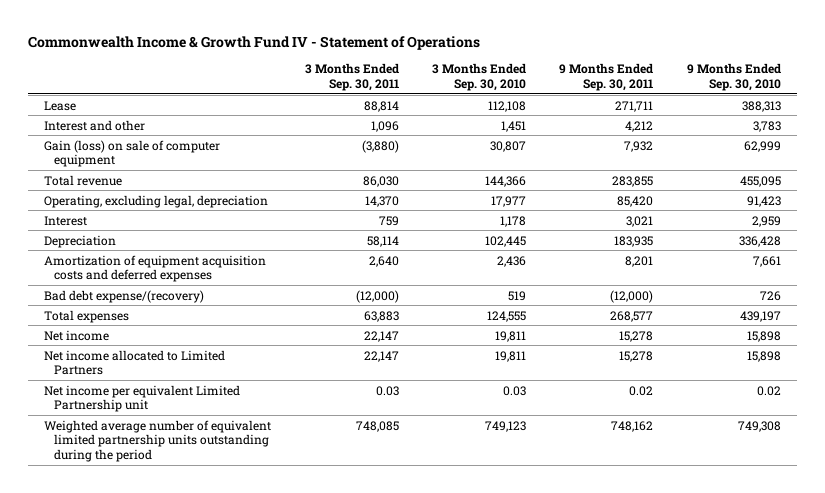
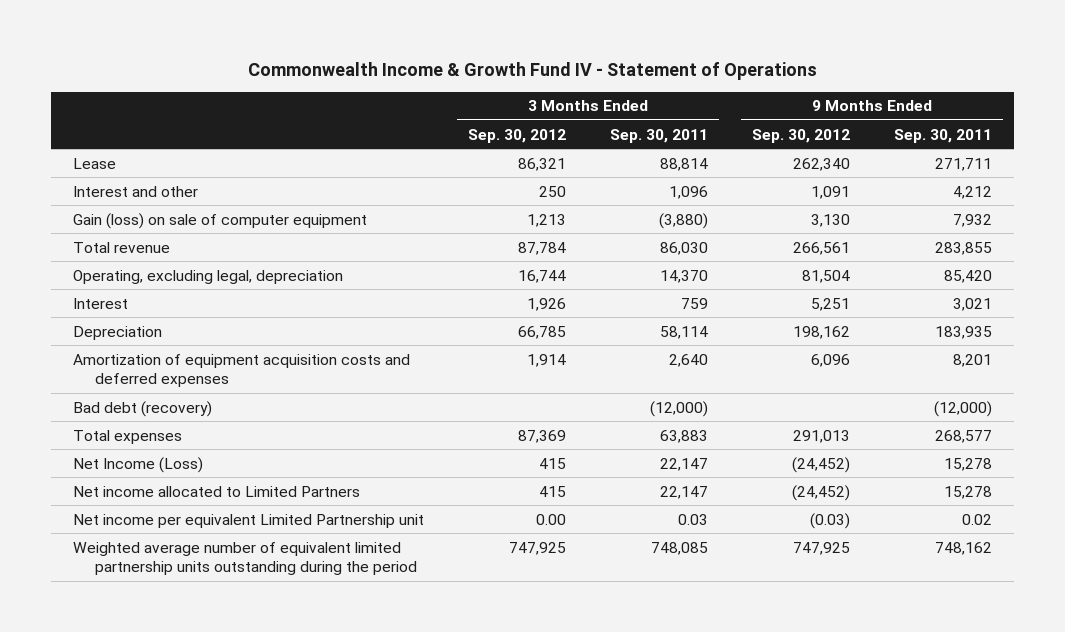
- | 3 Months Ended Sep. 30, 2011 | 3 Months Ended Sep. 30, 2010 | 9 Months Ended Sep. 30, 2011 | 9 Months Ended Sep. 30, 2010
+ | 3 Months Ended Sep. 30, 2012 | 3 Months Ended Sep. 30, 2011 | 9 Months Ended Sep. 30, 2012 | 9 Months Ended Sep. 30, 2011
- Bad debt expense/(recovery) | (12,000) | 519 | (12,000) | 726
+ Bad debt (recovery) | | (12,000) | | (12,000)
- Net income | 22,147 | 19,811 | 15,278 | 15,898
+ Net Income (Loss) | 415 | 22,147 | (24,452) | 15,278

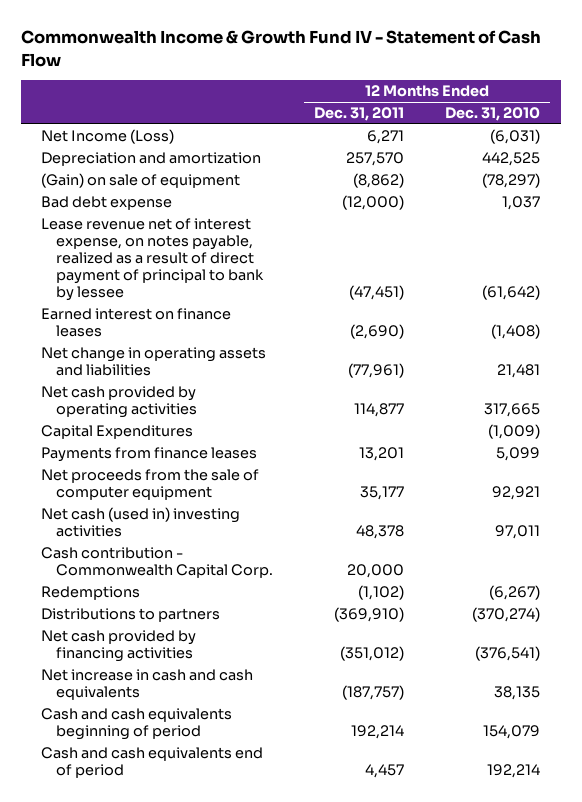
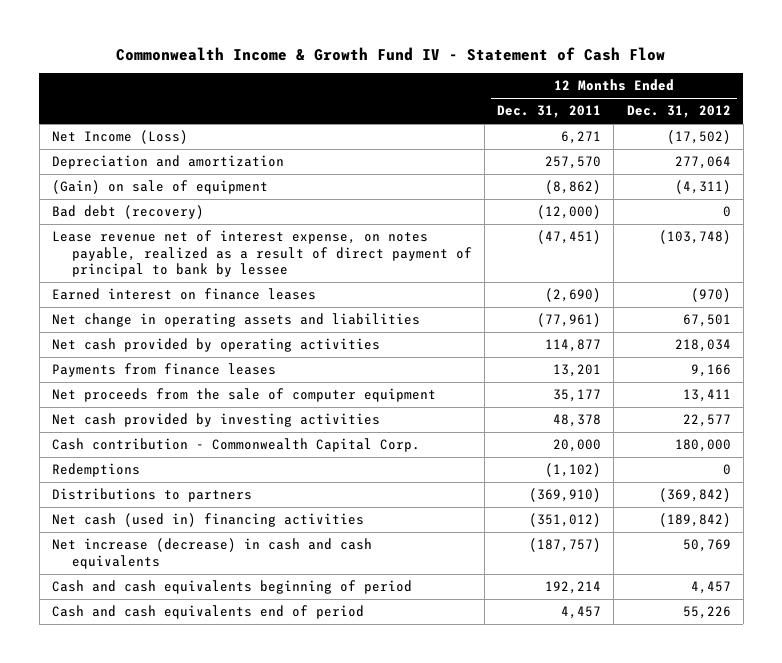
- | 12 Months Ended Dec. 31, 2011 | 12 Months Ended Dec. 31, 2010
+ | 12 Months Ended Dec. 31, 2011 | 12 Months Ended Dec. 31, 2012
- Bad debt expense | (12,000) | 1,037
+ Bad debt (recovery) | (12,000) | 0
- Capital Expenditures | | (1,009)
- Net cash (used in) investing activities | 48,378 | 97,011
+ Net cash provided by investing activities | 48,378 | 22,577
- Net cash provided by financing activities | (351,012) | (376,541)
- Net increase in cash and cash equivalents | (187,757) | 38,135
+ Net cash (used in) financing activities | (351,012) | (189,842)
+ Net increase (decrease) in cash and cash equivalents | (187,757) | 50,769

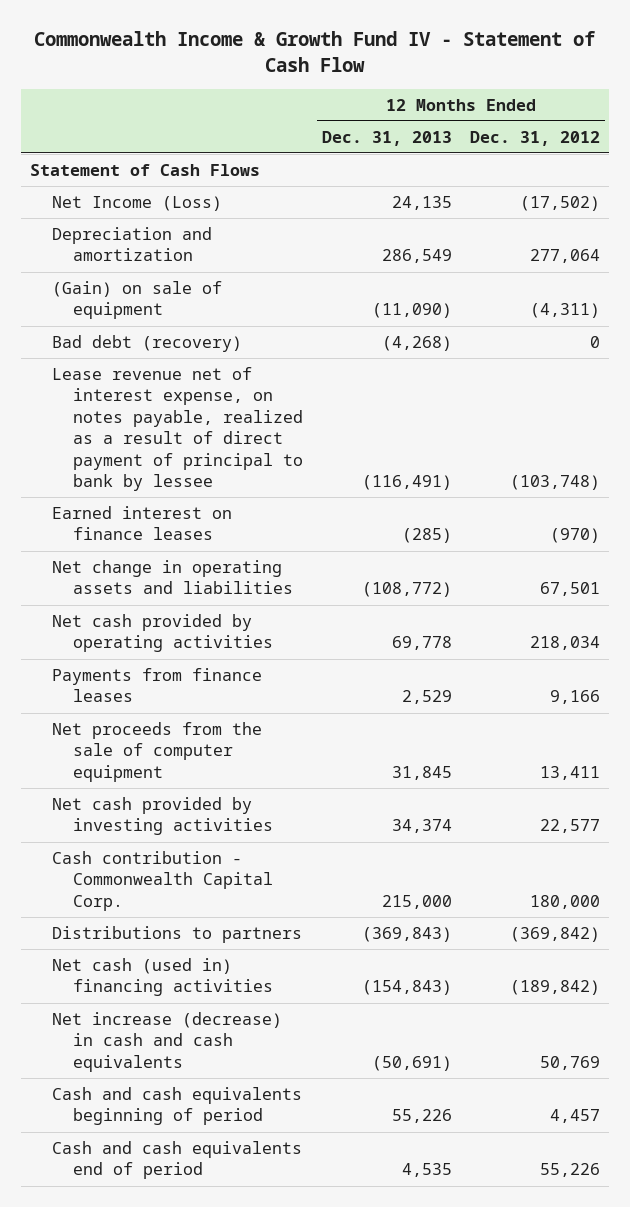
- | 12 Months Ended Dec. 31, 2011 | 12 Months Ended Dec. 31, 2012
+ | 12 Months Ended Dec. 31, 2013 | 12 Months Ended Dec. 31, 2012
+ Statement of Cash Flows
- Redemptions | (1,102) | 0

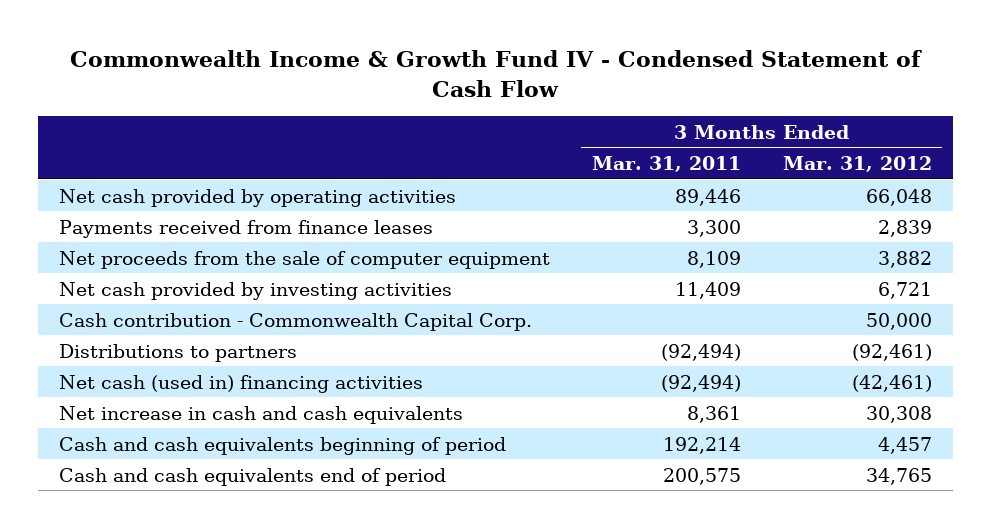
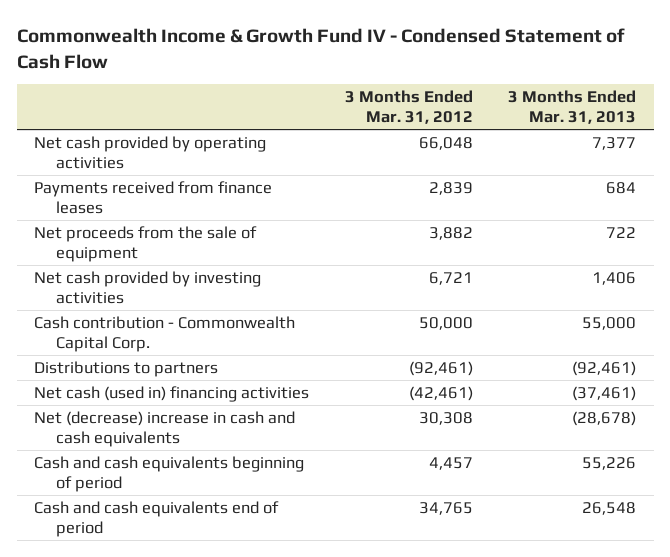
- | 3 Months Ended Mar. 31, 2011 | 3 Months Ended Mar. 31, 2012
+ | 3 Months Ended Mar. 31, 2012 | 3 Months Ended Mar. 31, 2013
- Net proceeds from the sale of computer equipment | 8,109 | 3,882
+ Net proceeds from the sale of equipment | 3,882 | 722
- Net increase in cash and cash equivalents | 8,361 | 30,308
+ Net (decrease) increase in cash and cash equivalents | 30,308 | (28,678)

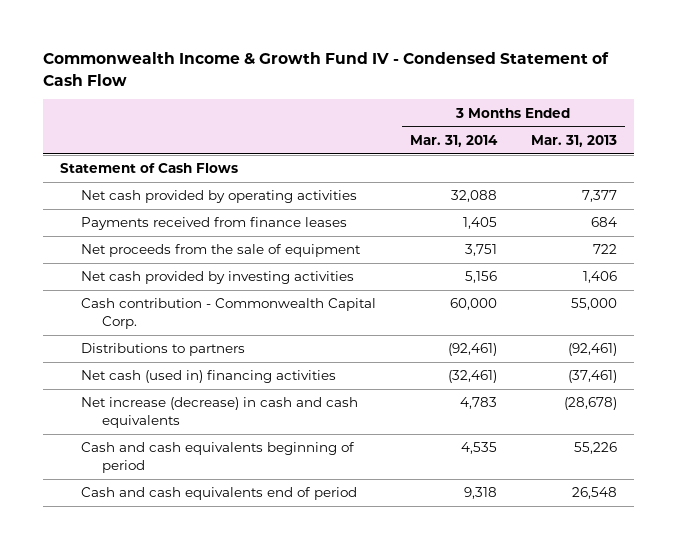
- | 3 Months Ended Mar. 31, 2012 | 3 Months Ended Mar. 31, 2013
+ | 3 Months Ended Mar. 31, 2014 | 3 Months Ended Mar. 31, 2013
+ Statement of Cash Flows
- Net (decrease) increase in cash and cash equivalents | 30,308 | (28,678)
+ Net increase (decrease) in cash and cash equivalents | 4,783 | (28,678)

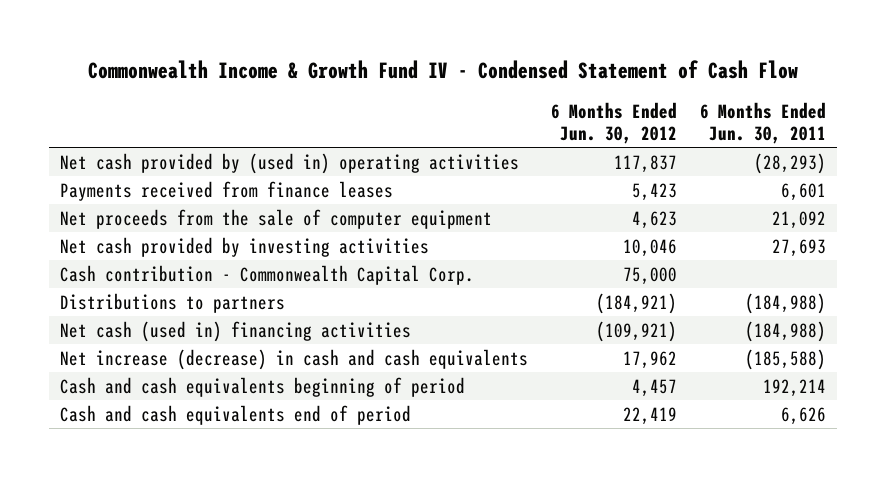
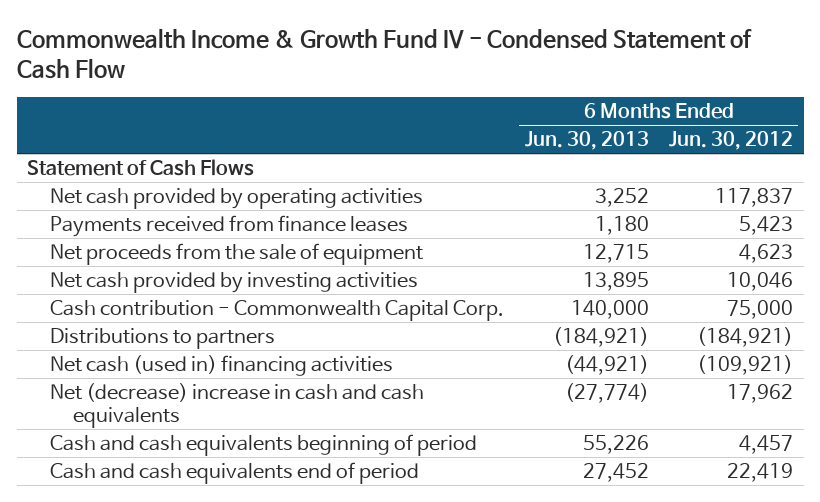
- | 6 Months Ended Jun. 30, 2012 | 6 Months Ended Jun. 30, 2011
+ | 6 Months Ended Jun. 30, 2013 | 6 Months Ended Jun. 30, 2012
- Net cash provided by (used in) operating activities | 117,837 | (28,293)
+ Statement of Cash Flows
+ Net cash provided by operating activities | 3,252 | 117,837
- Net proceeds from the sale of computer equipment | 4,623 | 21,092
+ Net proceeds from the sale of equipment | 12,715 | 4,623
- Net increase (decrease) in cash and cash equivalents | 17,962 | (185,588)
+ Net (decrease) increase in cash and cash equivalents | (27,774) | 17,962

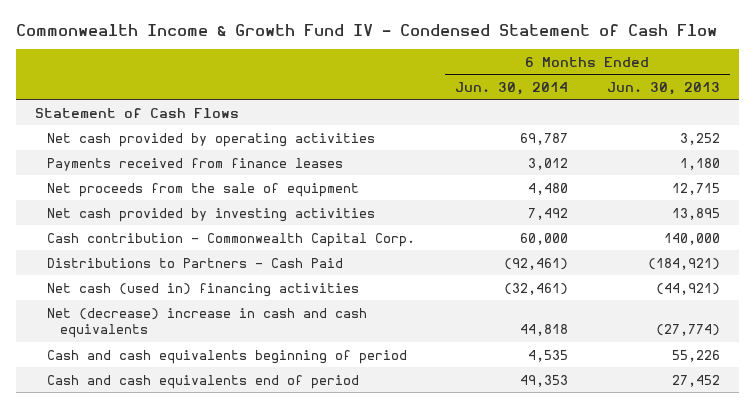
- | 6 Months Ended Jun. 30, 2013 | 6 Months Ended Jun. 30, 2012
+ | 6 Months Ended Jun. 30, 2014 | 6 Months Ended Jun. 30, 2013
- Distributions to partners | (184,921) | (184,921)
+ Distributions to Partners - Cash Paid | (92,461) | (184,921)

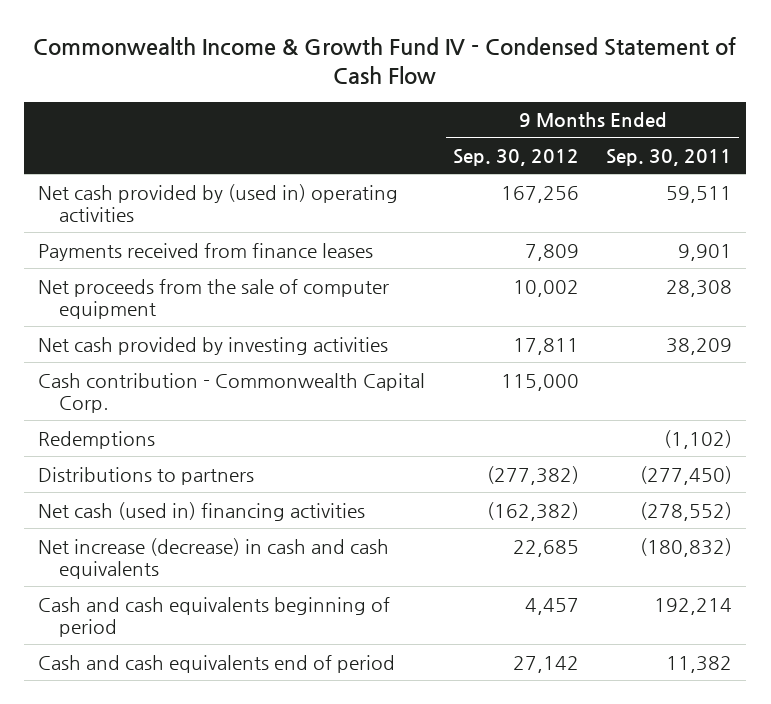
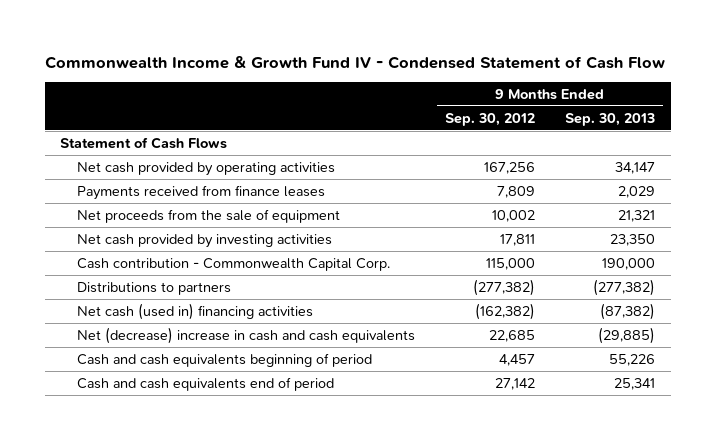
- | 9 Months Ended Sep. 30, 2012 | 9 Months Ended Sep. 30, 2011
+ | 9 Months Ended Sep. 30, 2012 | 9 Months Ended Sep. 30, 2013
- Net cash provided by (used in) operating activities | 167,256 | 59,511
+ Statement of Cash Flows
+ Net cash provided by operating activities | 167,256 | 34,147
- Net proceeds from the sale of computer equipment | 10,002 | 28,308
+ Net proceeds from the sale of equipment | 10,002 | 21,321
- Redemptions | | (1,102)
- Net increase (decrease) in cash and cash equivalents | 22,685 | (180,832)
+ Net (decrease) increase in cash and cash equivalents | 22,685 | (29,885)

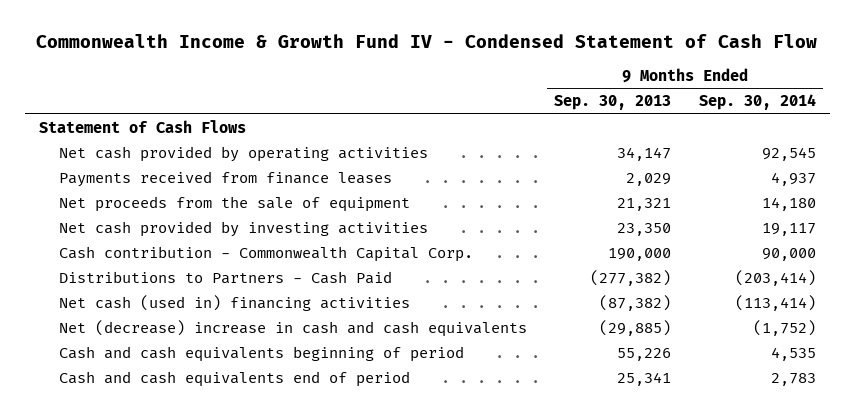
- | 9 Months Ended Sep. 30, 2012 | 9 Months Ended Sep. 30, 2013
+ | 9 Months Ended Sep. 30, 2013 | 9 Months Ended Sep. 30, 2014
- Distributions to partners | (277,382) | (277,382)
+ Distributions to Partners - Cash Paid | (277,382) | (203,414)

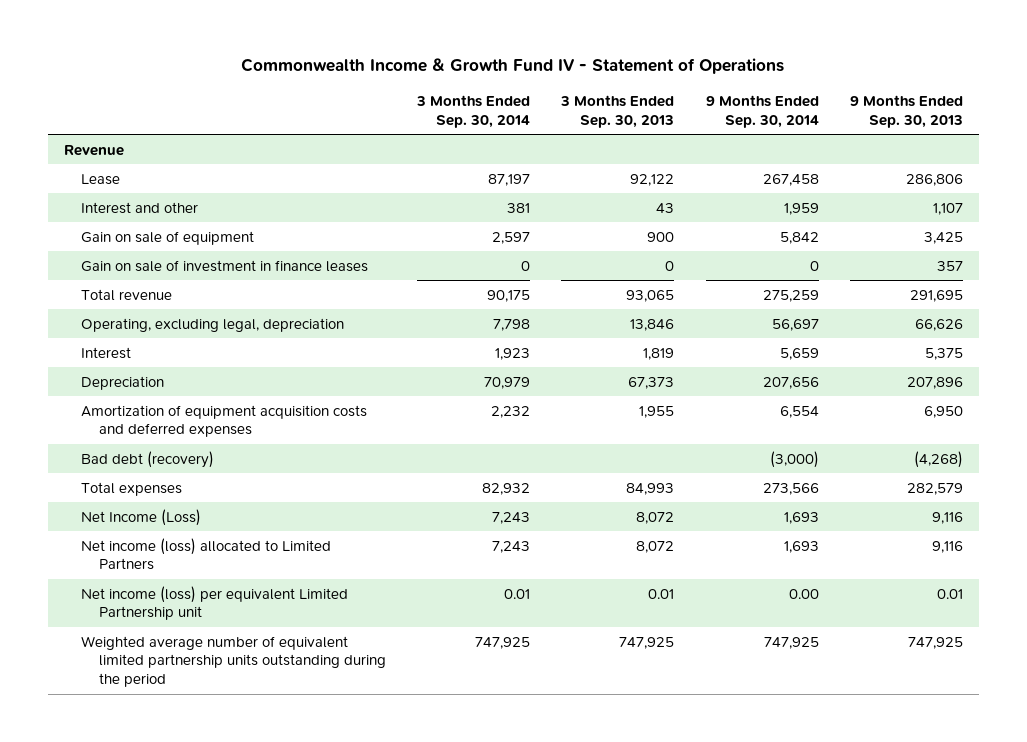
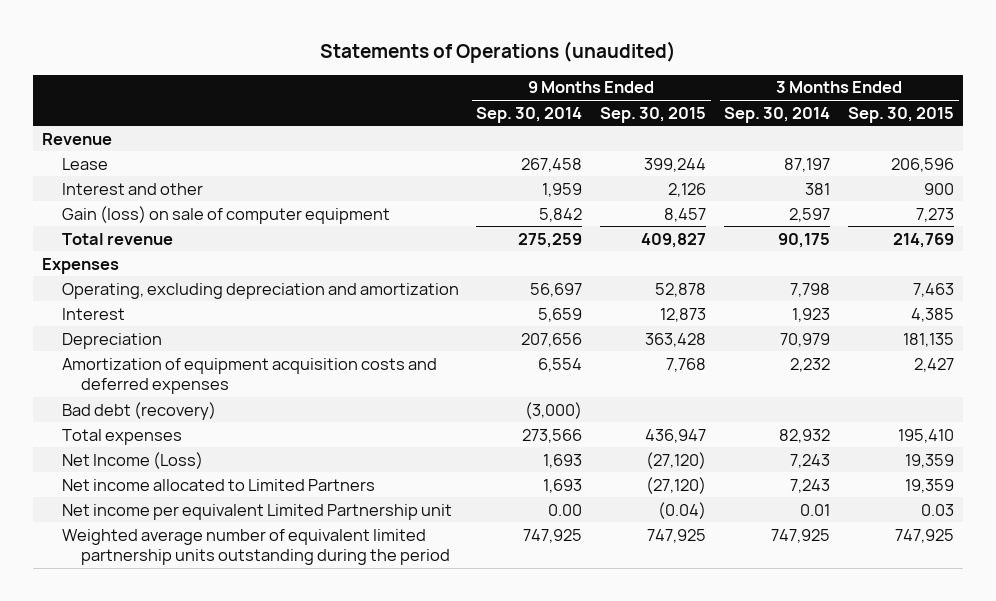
- Commonwealth Income & Growth Fund IV - Statement of Operations
+ Statements of Operations (unaudited)
- | 3 Months Ended Sep. 30, 2014 | 3 Months Ended Sep. 30, 2013 | 9 Months Ended Sep. 30, 2014 | 9 Months Ended Sep. 30, 2013
+ | 9 Months Ended Sep. 30, 2014 | 9 Months Ended Sep. 30, 2015 | 3 Months Ended Sep. 30, 2014 | 3 Months Ended Sep. 30, 2015
- Gain on sale of equipment | 2,597 | 900 | 5,842 | 3,425
- Gain on sale of investment in finance leases | 0 | 0 | 0 | 357
+ Gain (loss) on sale of computer equipment | 5,842 | 8,457 | 2,597 | 7,273
- Operating, excluding legal, depreciation | 7,798 | 13,846 | 56,697 | 66,626
+ Expenses
+ Operating, excluding depreciation and amortization | 56,697 | 52,878 | 7,798 | 7,463
- Net income (loss) allocated to Limited Partners | 7,243 | 8,072 | 1,693 | 9,116
- Net income (loss) per equivalent Limited Partnership unit | 0.01 | 0.01 | 0.00 | 0.01
+ Net income allocated to Limited Partners | 1,693 | (27,120) | 7,243 | 19,359
+ Net income per equivalent Limited Partnership unit | 0.00 | (0.04) | 0.01 | 0.03

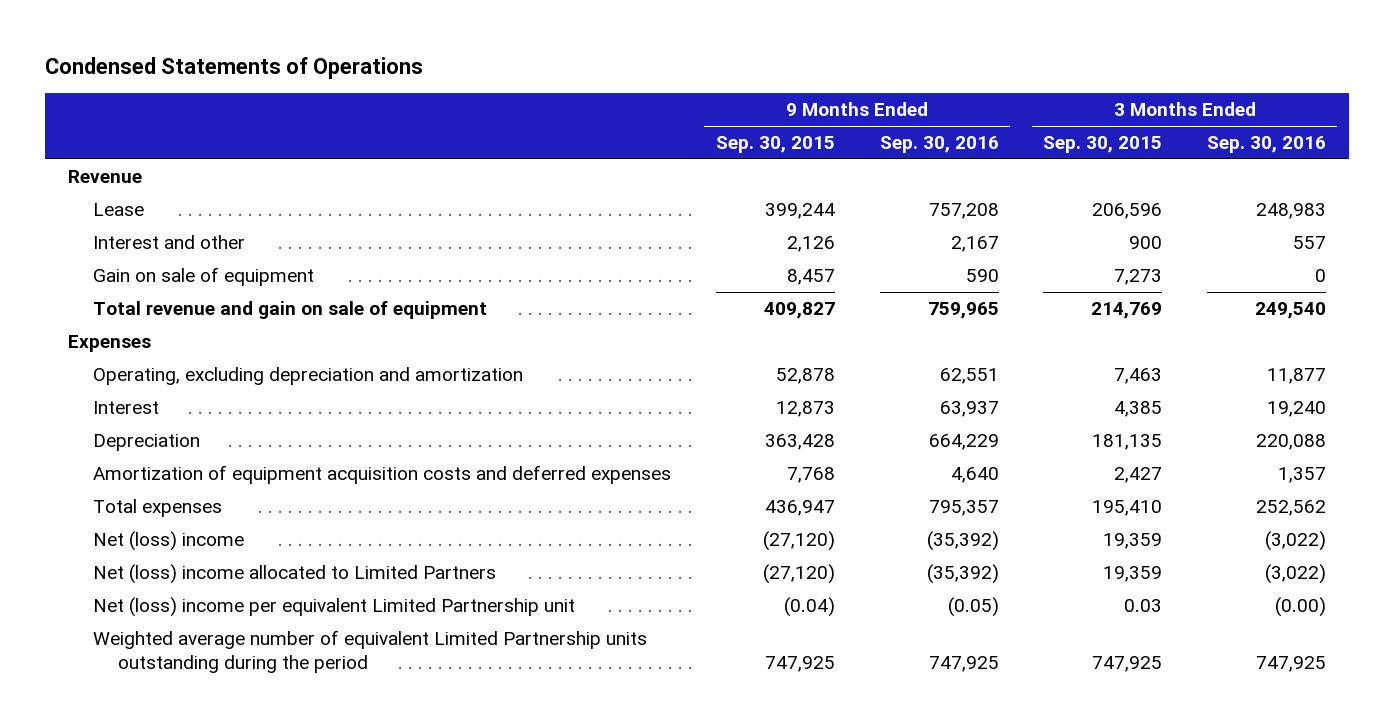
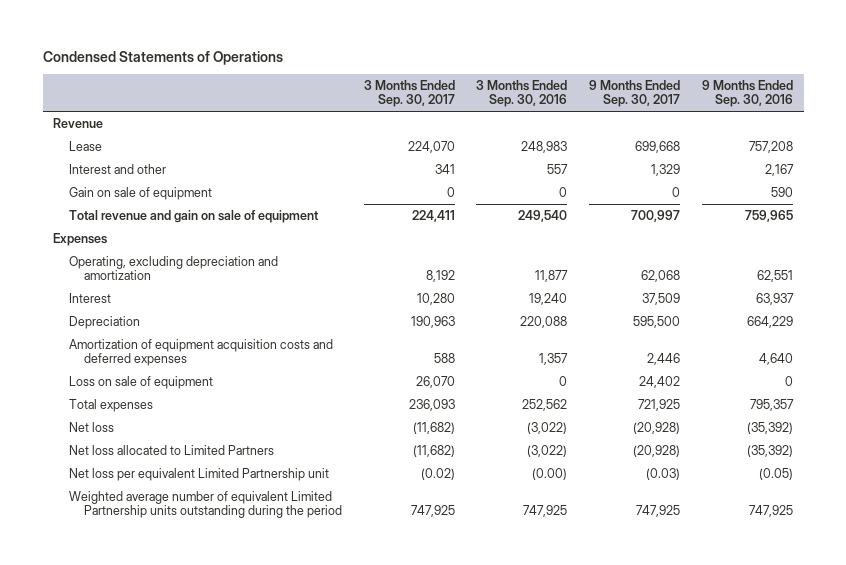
- | 9 Months Ended Sep. 30, 2015 | 9 Months Ended Sep. 30, 2016 | 3 Months Ended Sep. 30, 2015 | 3 Months Ended Sep. 30, 2016
+ | 3 Months Ended Sep. 30, 2017 | 3 Months Ended Sep. 30, 2016 | 9 Months Ended Sep. 30, 2017 | 9 Months Ended Sep. 30, 2016
+ Loss on sale of equipment | 26,070 | 0 | 24,402 | 0
- Net (loss) income | (27,120) | (35,392) | 19,359 | (3,022)
- Net (loss) income allocated to Limited Partners | (27,120) | (35,392) | 19,359 | (3,022)
- Net (loss) income per equivalent Limited Partnership unit | (0.04) | (0.05) | 0.03 | (0.00)
+ Net loss | (11,682) | (3,022) | (20,928) | (35,392)
+ Net loss allocated to Limited Partners | (11,682) | (3,022) | (20,928) | (35,392)
+ Net loss per equivalent Limited Partnership unit | (0.02) | (0.00) | (0.03) | (0.05)

